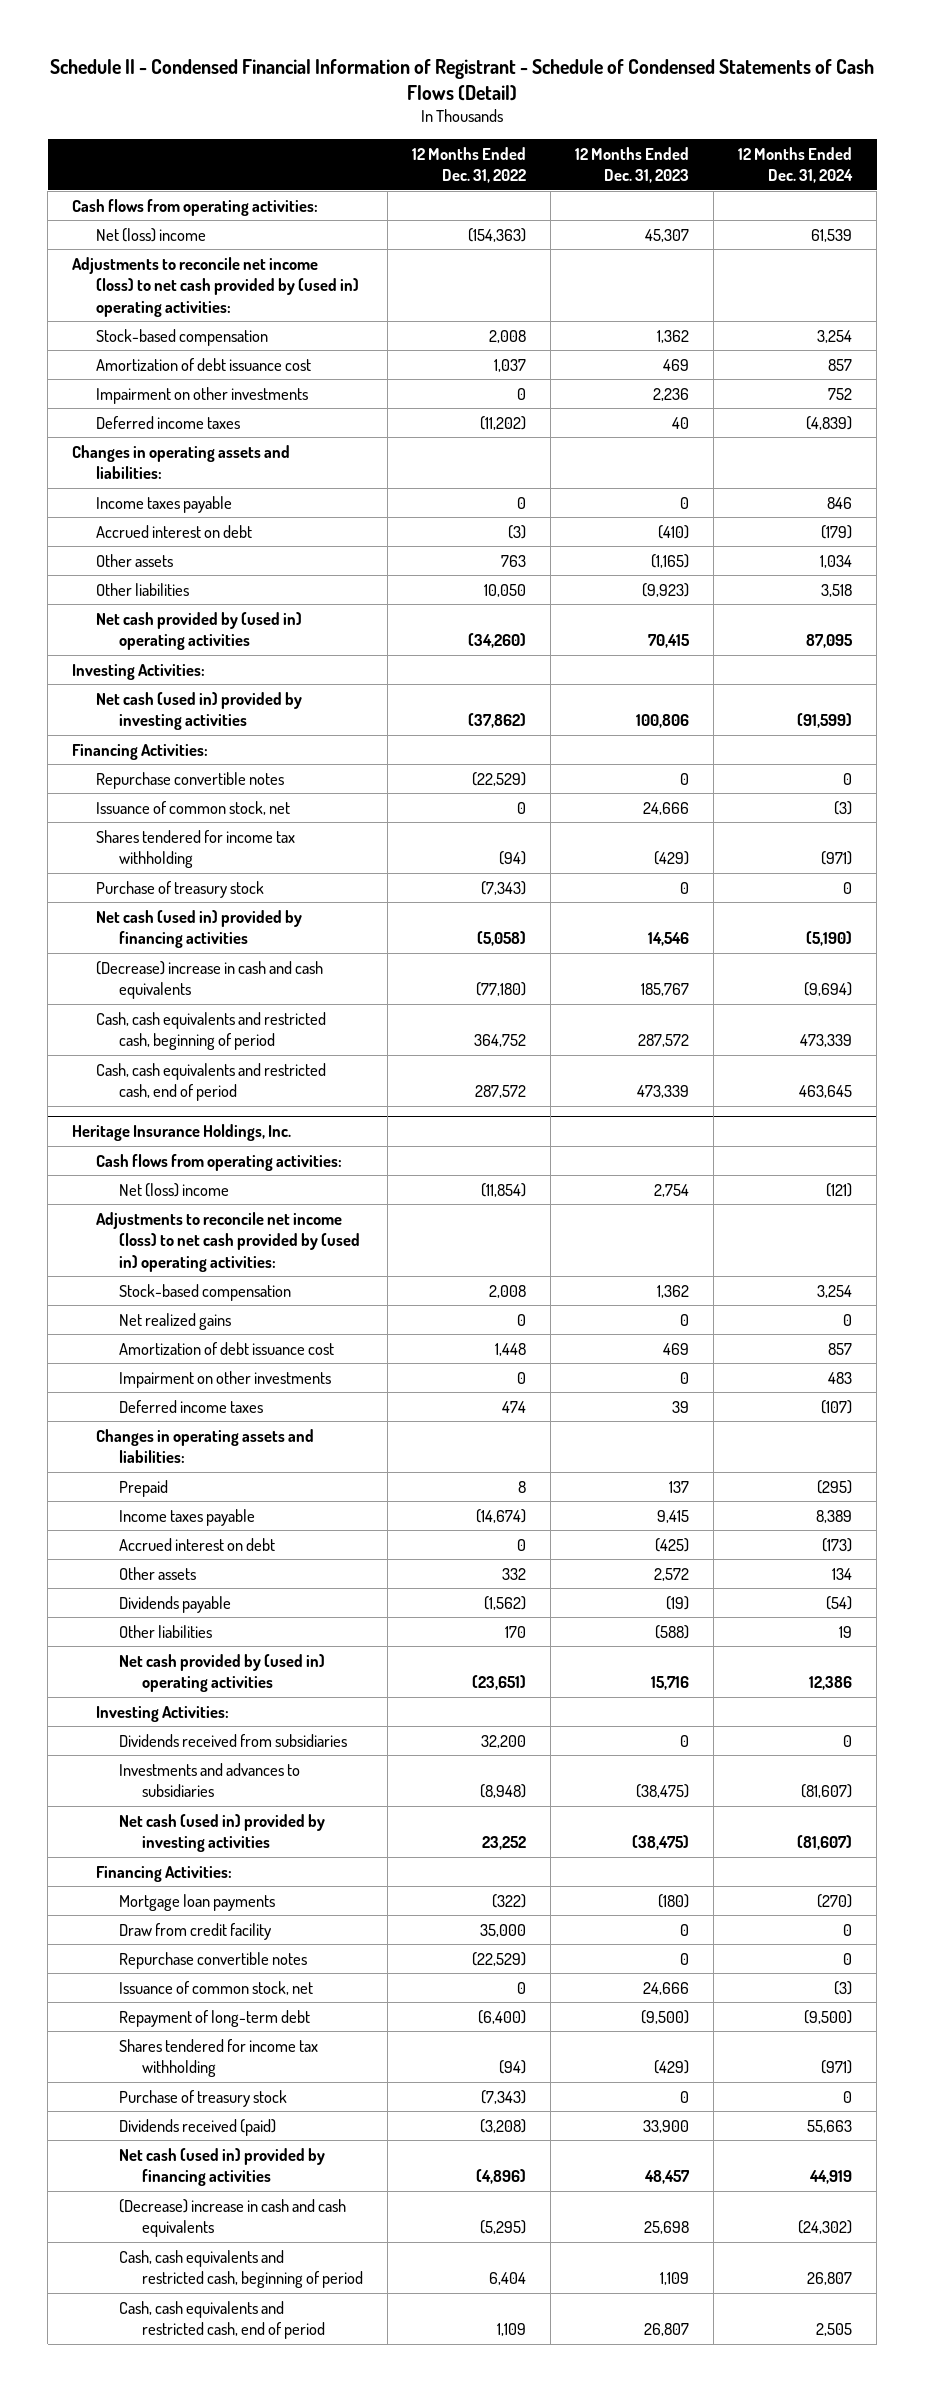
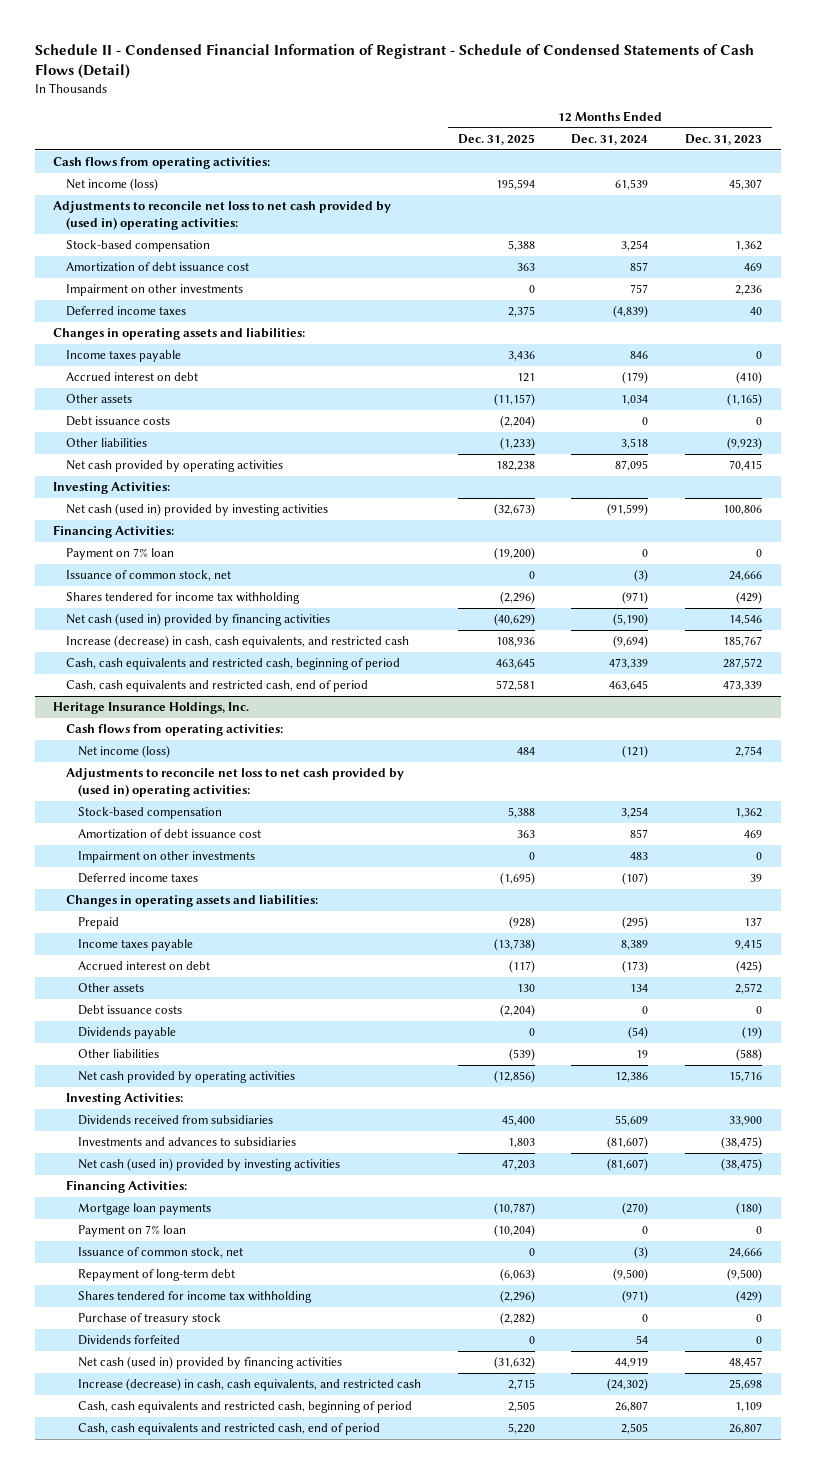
- | 12 Months Ended Dec. 31, 2022 | 12 Months Ended Dec. 31, 2023 | 12 Months Ended Dec. 31, 2024
+ | 12 Months Ended Dec. 31, 2025 | 12 Months Ended Dec. 31, 2024 | 12 Months Ended Dec. 31, 2023
- Net (loss) income | (154,363) | 45,307 | 61,539
- Adjustments to reconcile net income (loss) to net cash provided by (used in) operating activities:
+ Net income (loss) | 195,594 | 61,539 | 45,307
+ Adjustments to reconcile net loss to net cash provided by (used in) operating activities:
- Impairment on other investments | 0 | 2,236 | 752
+ Impairment on other investments | 0 | 757 | 2,236
+ Debt issuance costs | (2,204) | 0 | 0
- Net cash provided by (used in) operating activities | (34,260) | 70,415 | 87,095
+ Net cash provided by operating activities | 182,238 | 87,095 | 70,415
- Repurchase convertible notes | (22,529) | 0 | 0
+ Payment on 7% loan | (19,200) | 0 | 0
- Purchase of treasury stock | (7,343) | 0 | 0
- (Decrease) increase in cash and cash equivalents | (77,180) | 185,767 | (9,694)
+ Increase (decrease) in cash, cash equivalents, and restricted cash | 108,936 | (9,694) | 185,767
@ Heritage Insurance Holdings, Inc.
- Net (loss) income | (11,854) | 2,754 | (121)
- Adjustments to reconcile net income (loss) to net cash provided by (used in) operating activities:
+ Net income (loss) | 484 | (121) | 2,754
+ Adjustments to reconcile net loss to net cash provided by (used in) operating activities:
- Net realized gains | 0 | 0 | 0
+ Debt issuance costs | (2,204) | 0 | 0
- Net cash provided by (used in) operating activities | (23,651) | 15,716 | 12,386
+ Net cash provided by operating activities | (12,856) | 12,386 | 15,716
- Dividends received from subsidiaries | 32,200 | 0 | 0
+ Dividends received from subsidiaries | 45,400 | 55,609 | 33,900
- Draw from credit facility | 35,000 | 0 | 0
- Repurchase convertible notes | (22,529) | 0 | 0
+ Payment on 7% loan | (10,204) | 0 | 0
- Dividends received (paid) | (3,208) | 33,900 | 55,663
+ Dividends forfeited | 0 | 54 | 0
- (Decrease) increase in cash and cash equivalents | (5,295) | 25,698 | (24,302)
+ Increase (decrease) in cash, cash equivalents, and restricted cash | 2,715 | (24,302) | 25,698

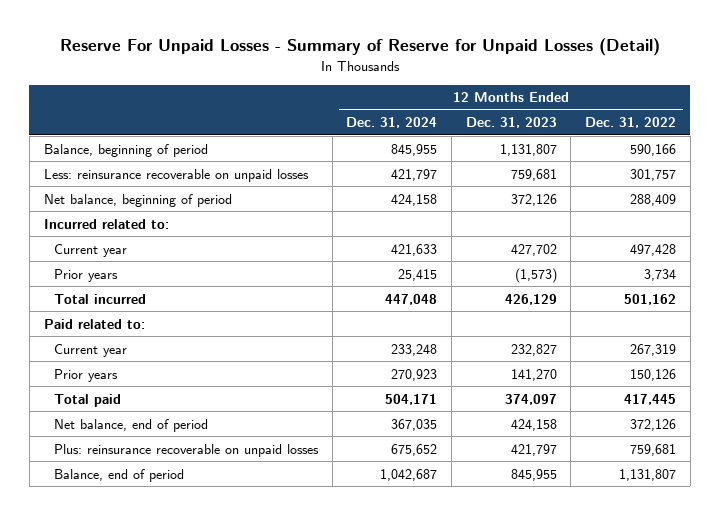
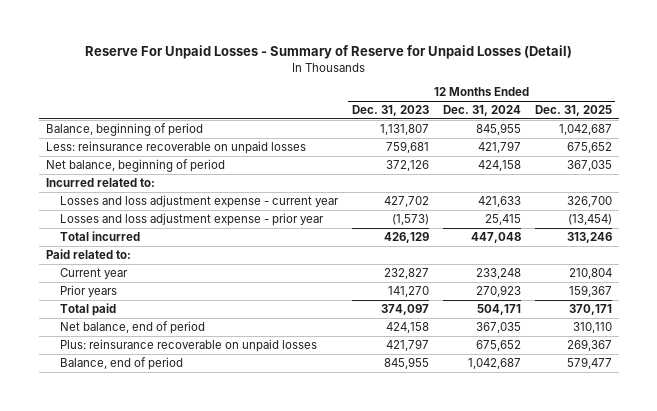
- | 12 Months Ended Dec. 31, 2024 | 12 Months Ended Dec. 31, 2023 | 12 Months Ended Dec. 31, 2022
+ | 12 Months Ended Dec. 31, 2023 | 12 Months Ended Dec. 31, 2024 | 12 Months Ended Dec. 31, 2025
- Current year | 421,633 | 427,702 | 497,428
- Prior years | 25,415 | (1,573) | 3,734
+ Losses and loss adjustment expense - current year | 427,702 | 421,633 | 326,700
+ Losses and loss adjustment expense - prior year | (1,573) | 25,415 | (13,454)

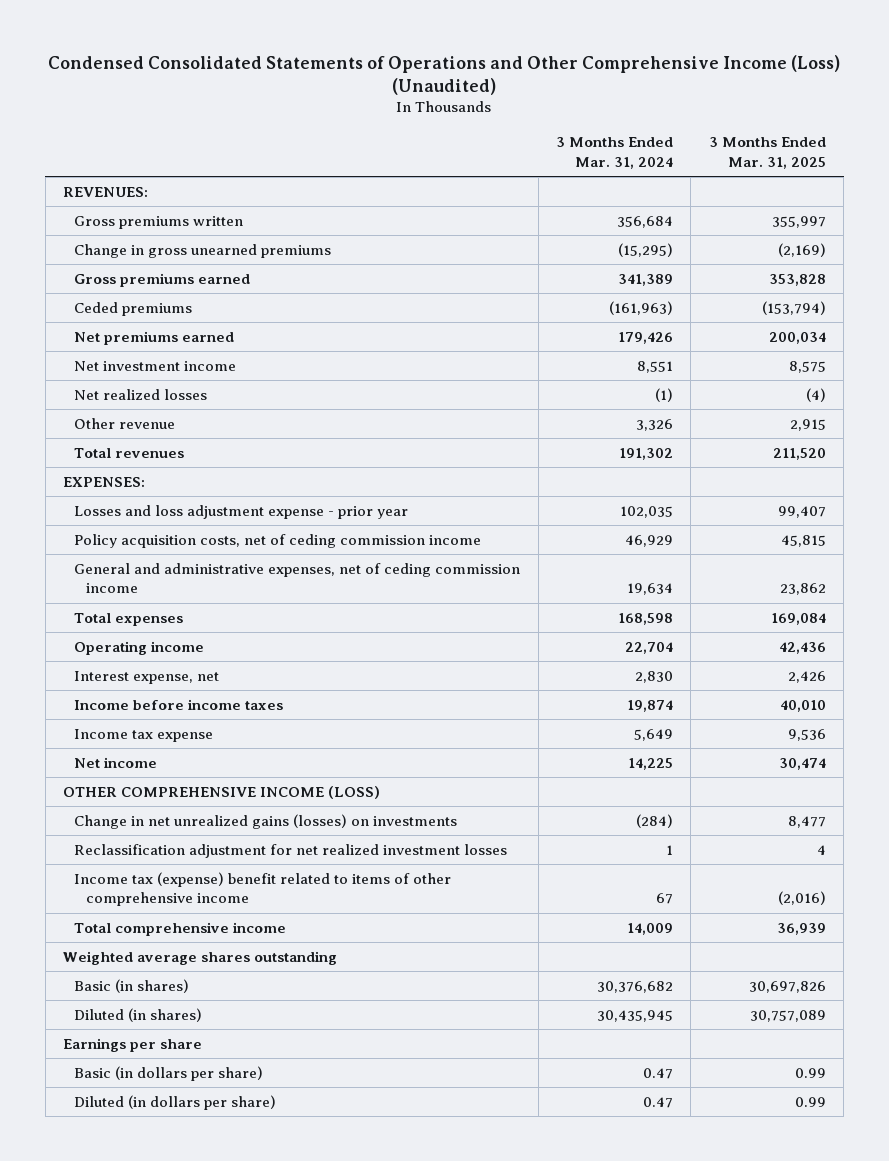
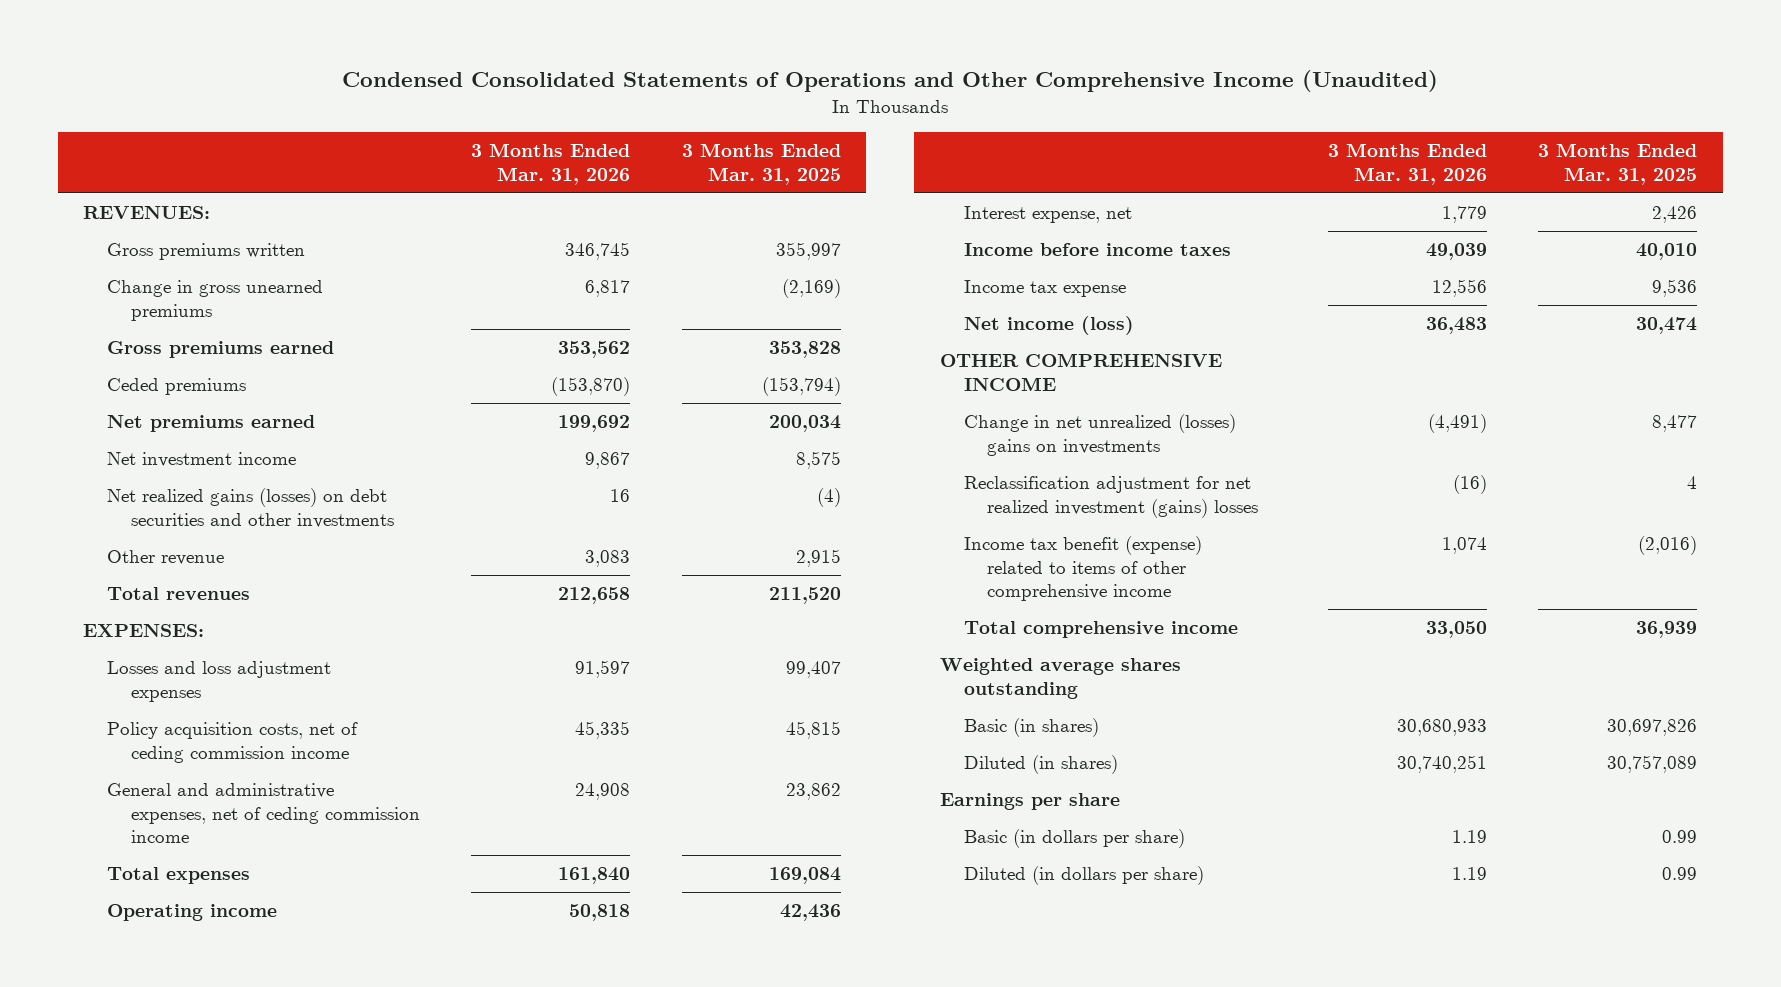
- Condensed Consolidated Statements of Operations and Other Comprehensive Income (Loss) (Unaudited)
+ Condensed Consolidated Statements of Operations and Other Comprehensive Income (Unaudited)
- | 3 Months Ended Mar. 31, 2024 | 3 Months Ended Mar. 31, 2025
+ | 3 Months Ended Mar. 31, 2026 | 3 Months Ended Mar. 31, 2025
- Net realized losses | (1) | (4)
+ Net realized gains (losses) on debt securities and other investments | 16 | (4)
- Losses and loss adjustment expense - prior year | 102,035 | 99,407
+ Losses and loss adjustment expenses | 91,597 | 99,407
- Net income | 14,225 | 30,474
- OTHER COMPREHENSIVE INCOME (LOSS)
- Change in net unrealized gains (losses) on investments | (284) | 8,477
- Reclassification adjustment for net realized investment losses | 1 | 4
- Income tax (expense) benefit related to items of other comprehensive income | 67 | (2,016)
+ Net income (loss) | 36,483 | 30,474
+ OTHER COMPREHENSIVE INCOME
+ Change in net unrealized (losses) gains on investments | (4,491) | 8,477
+ Reclassification adjustment for net realized investment (gains) losses | (16) | 4
+ Income tax benefit (expense) related to items of other comprehensive income | 1,074 | (2,016)

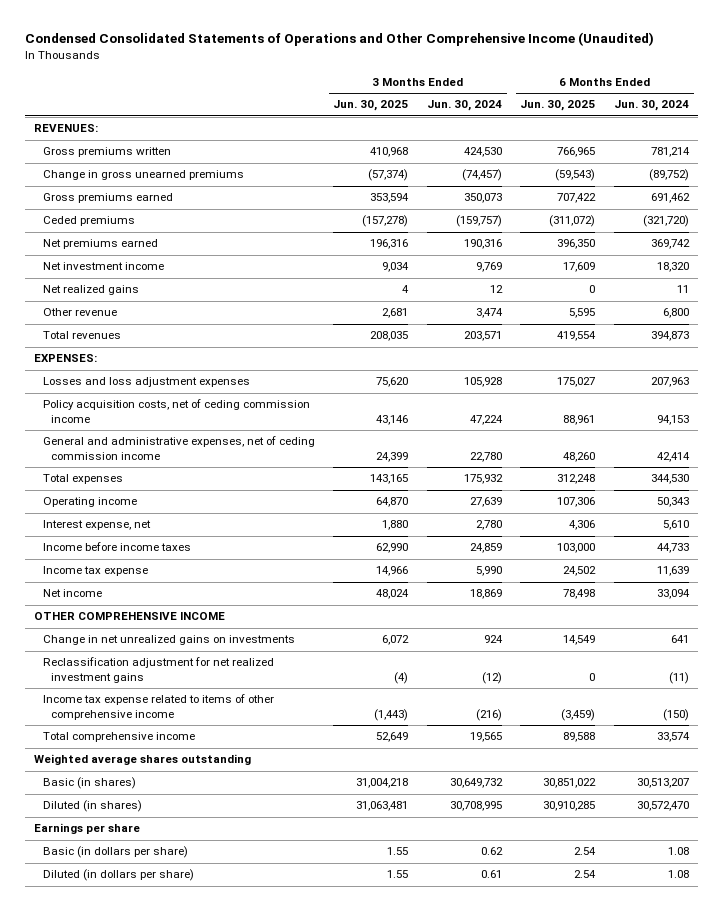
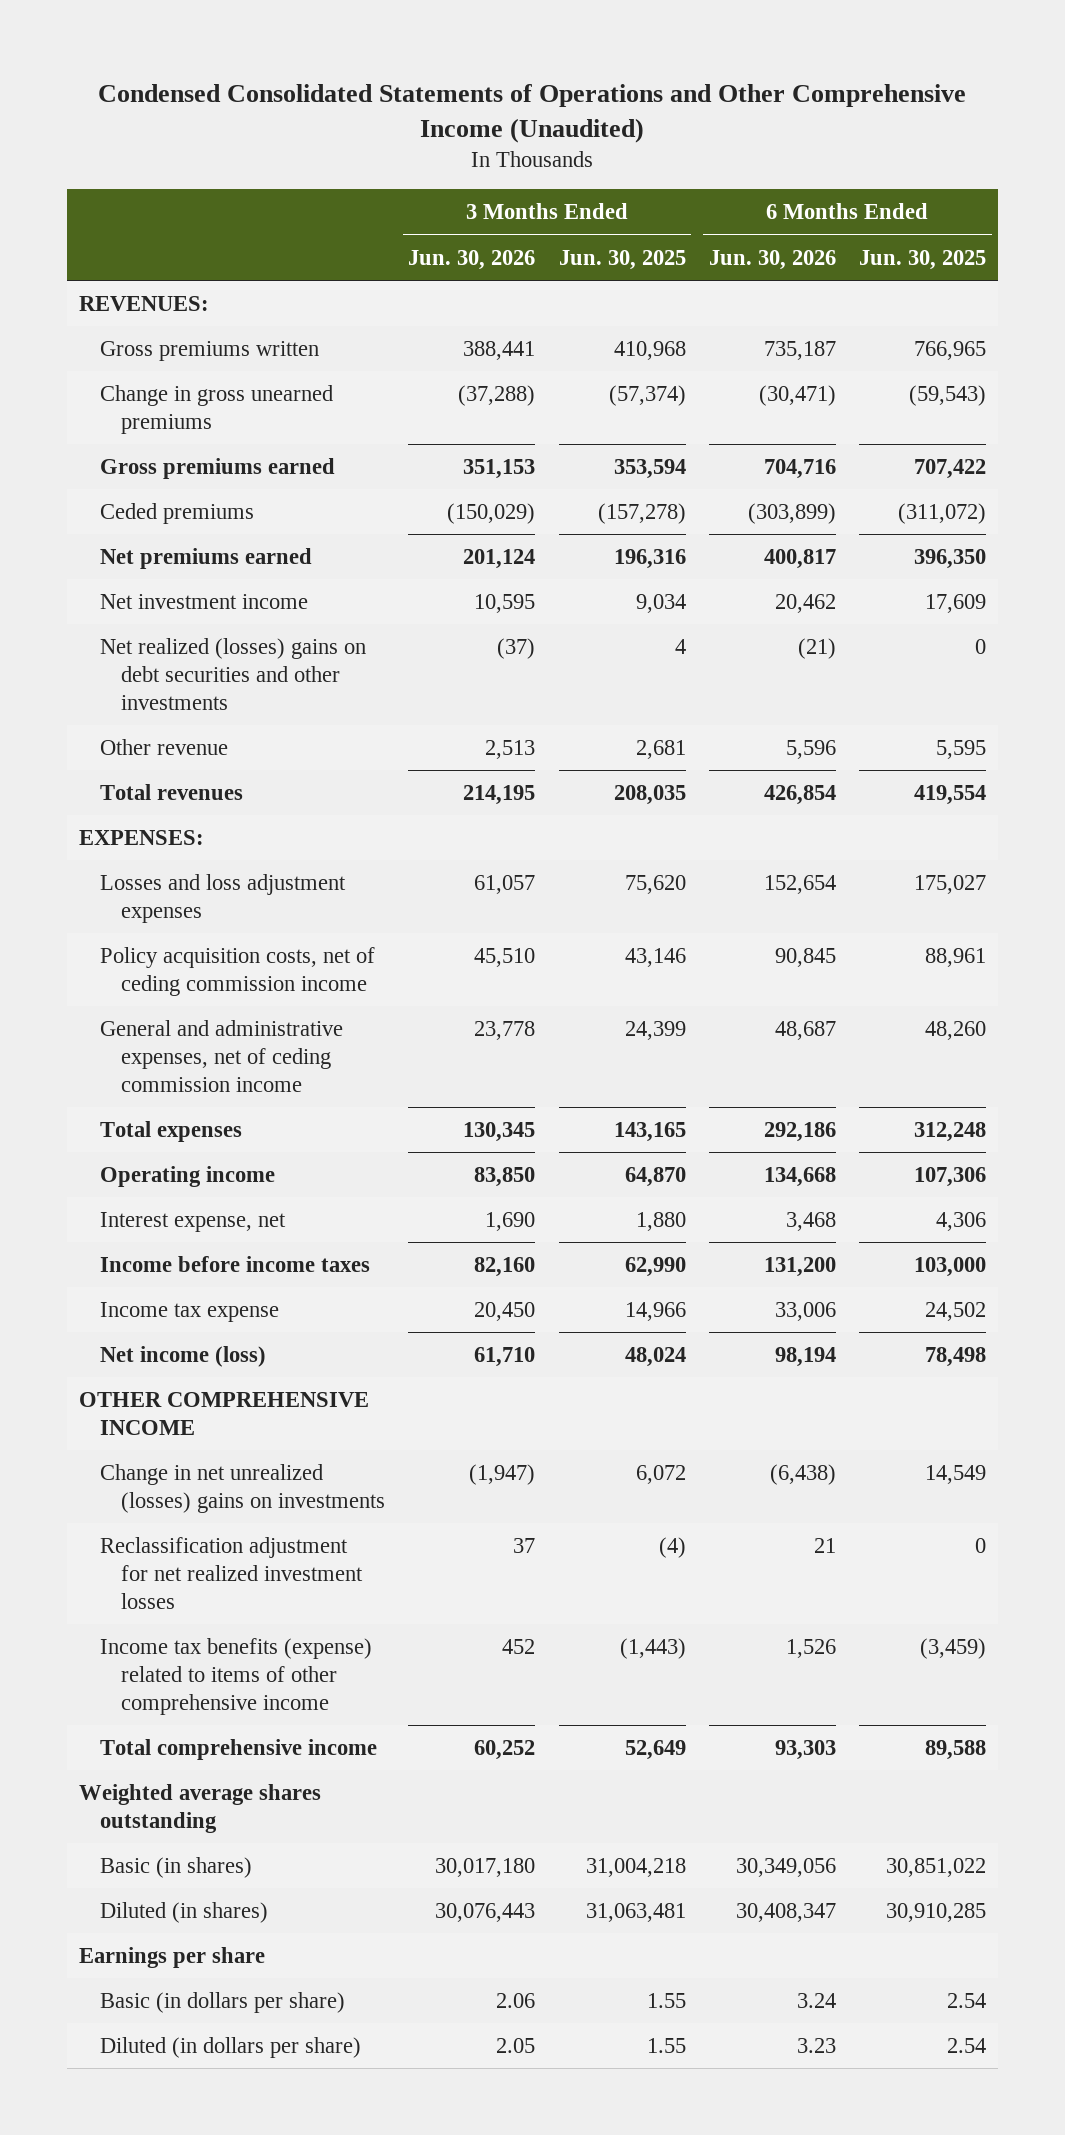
- | 3 Months Ended Jun. 30, 2025 | 3 Months Ended Jun. 30, 2024 | 6 Months Ended Jun. 30, 2025 | 6 Months Ended Jun. 30, 2024
+ | 3 Months Ended Jun. 30, 2026 | 3 Months Ended Jun. 30, 2025 | 6 Months Ended Jun. 30, 2026 | 6 Months Ended Jun. 30, 2025
- Net realized gains | 4 | 12 | 0 | 11
+ Net realized (losses) gains on debt securities and other investments | (37) | 4 | (21) | 0
- Net income | 48,024 | 18,869 | 78,498 | 33,094
+ Net income (loss) | 61,710 | 48,024 | 98,194 | 78,498
- Change in net unrealized gains on investments | 6,072 | 924 | 14,549 | 641
- Reclassification adjustment for net realized investment gains | (4) | (12) | 0 | (11)
- Income tax expense related to items of other comprehensive income | (1,443) | (216) | (3,459) | (150)
+ Change in net unrealized (losses) gains on investments | (1,947) | 6,072 | (6,438) | 14,549
+ Reclassification adjustment for net realized investment losses | 37 | (4) | 21 | 0
+ Income tax benefits (expense) related to items of other comprehensive income | 452 | (1,443) | 1,526 | (3,459)

